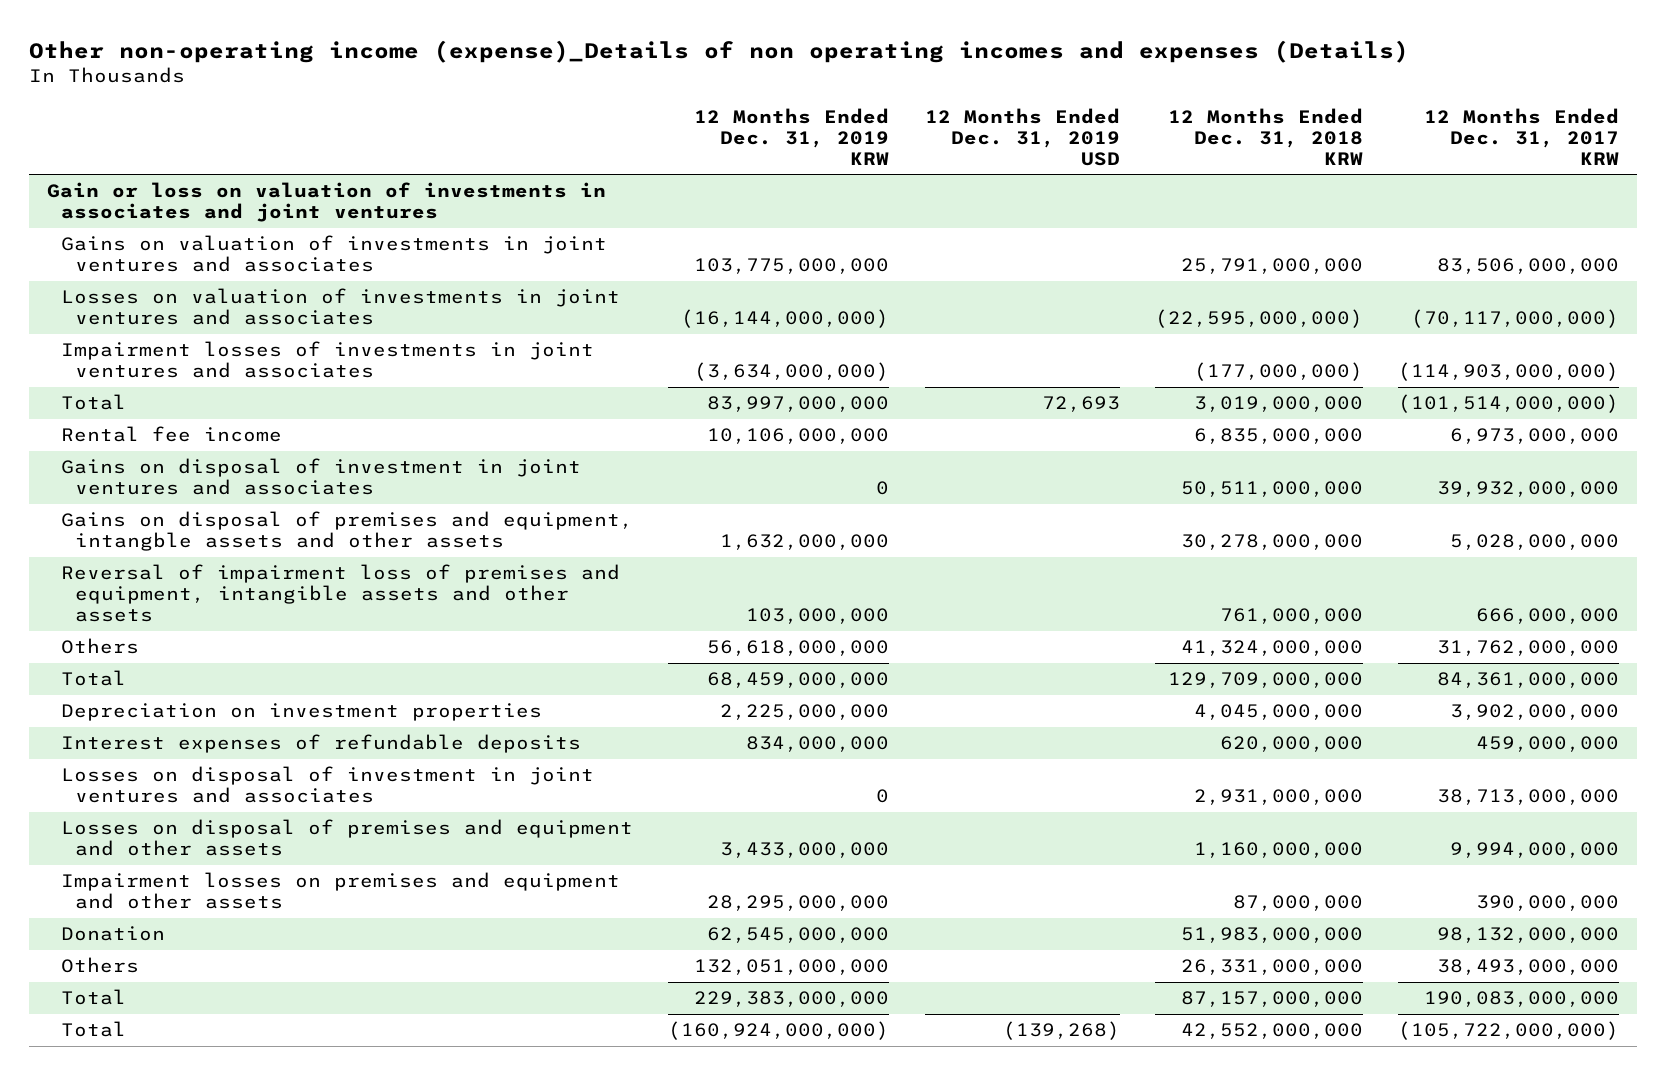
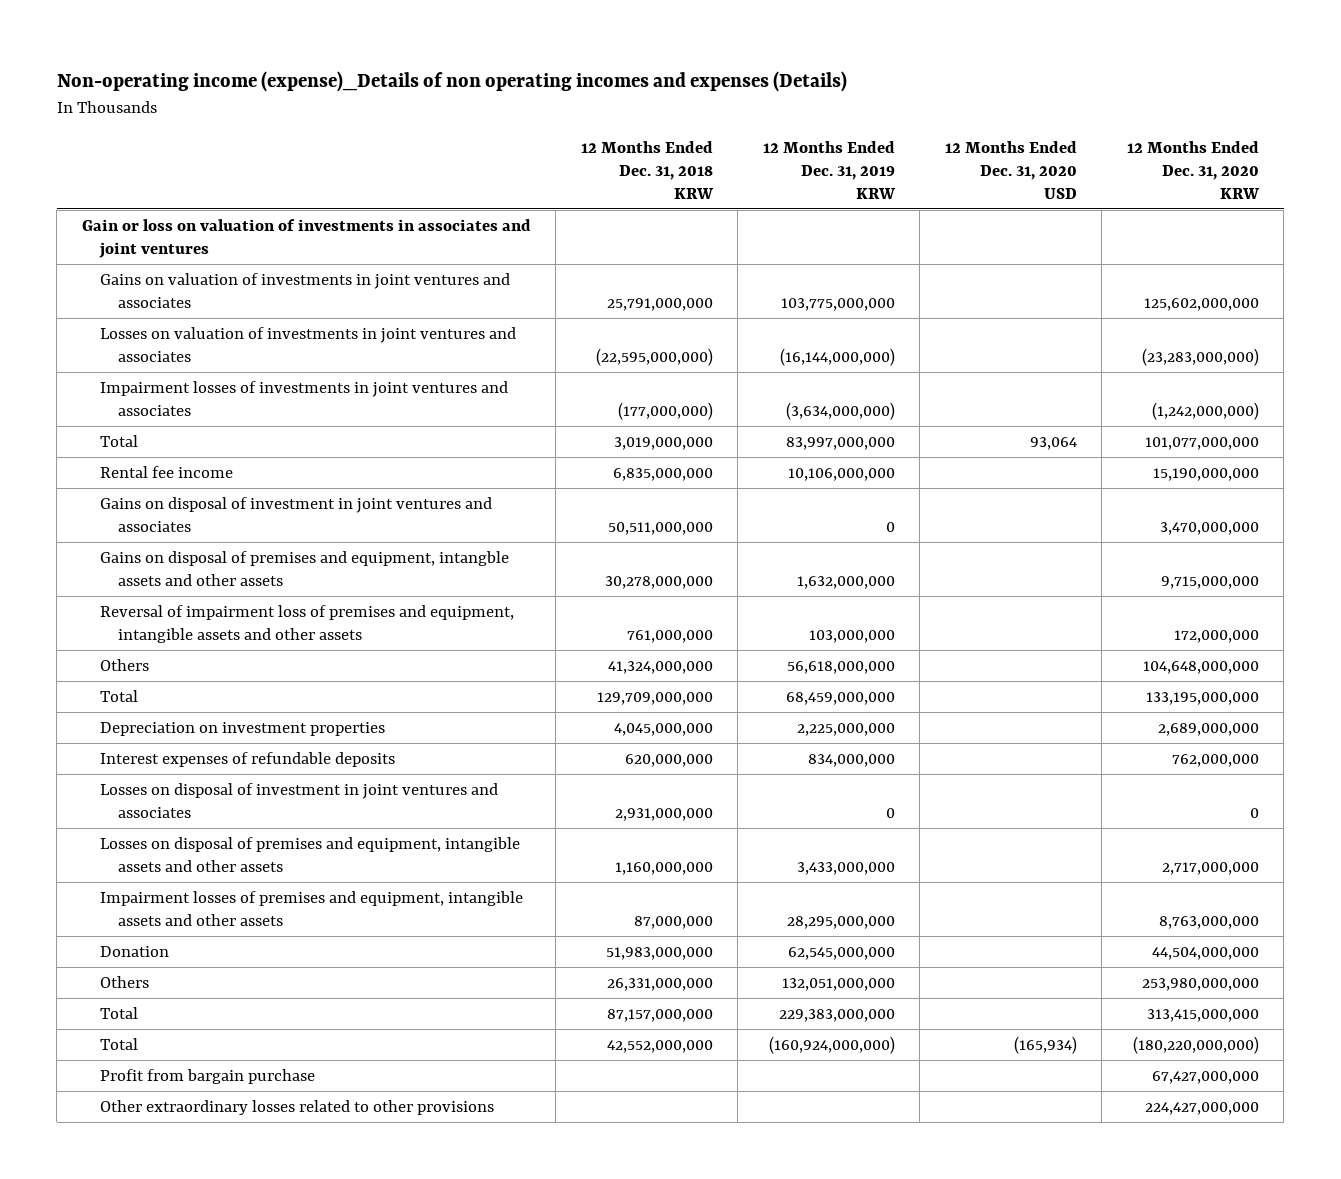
- Other non-operating income (expense)_Details of non operating incomes and expenses (Details)
+ Non-operating income (expense)_Details of non operating incomes and expenses (Details)
- | 12 Months Ended Dec. 31, 2019 KRW | 12 Months Ended Dec. 31, 2019 USD | 12 Months Ended Dec. 31, 2018 KRW | 12 Months Ended Dec. 31, 2017 KRW
+ | 12 Months Ended Dec. 31, 2018 KRW | 12 Months Ended Dec. 31, 2019 KRW | 12 Months Ended Dec. 31, 2020 USD | 12 Months Ended Dec. 31, 2020 KRW
- Losses on disposal of premises and equipment and other assets | 3,433,000,000 | | 1,160,000,000 | 9,994,000,000
- Impairment losses on premises and equipment and other assets | 28,295,000,000 | | 87,000,000 | 390,000,000
+ Losses on disposal of premises and equipment, intangible assets and other assets | 1,160,000,000 | 3,433,000,000 | | 2,717,000,000
+ Impairment losses of premises and equipment, intangible assets and other assets | 87,000,000 | 28,295,000,000 | | 8,763,000,000
+ Profit from bargain purchase | | | | 67,427,000,000
+ Other extraordinary losses related to other provisions | | | | 224,427,000,000

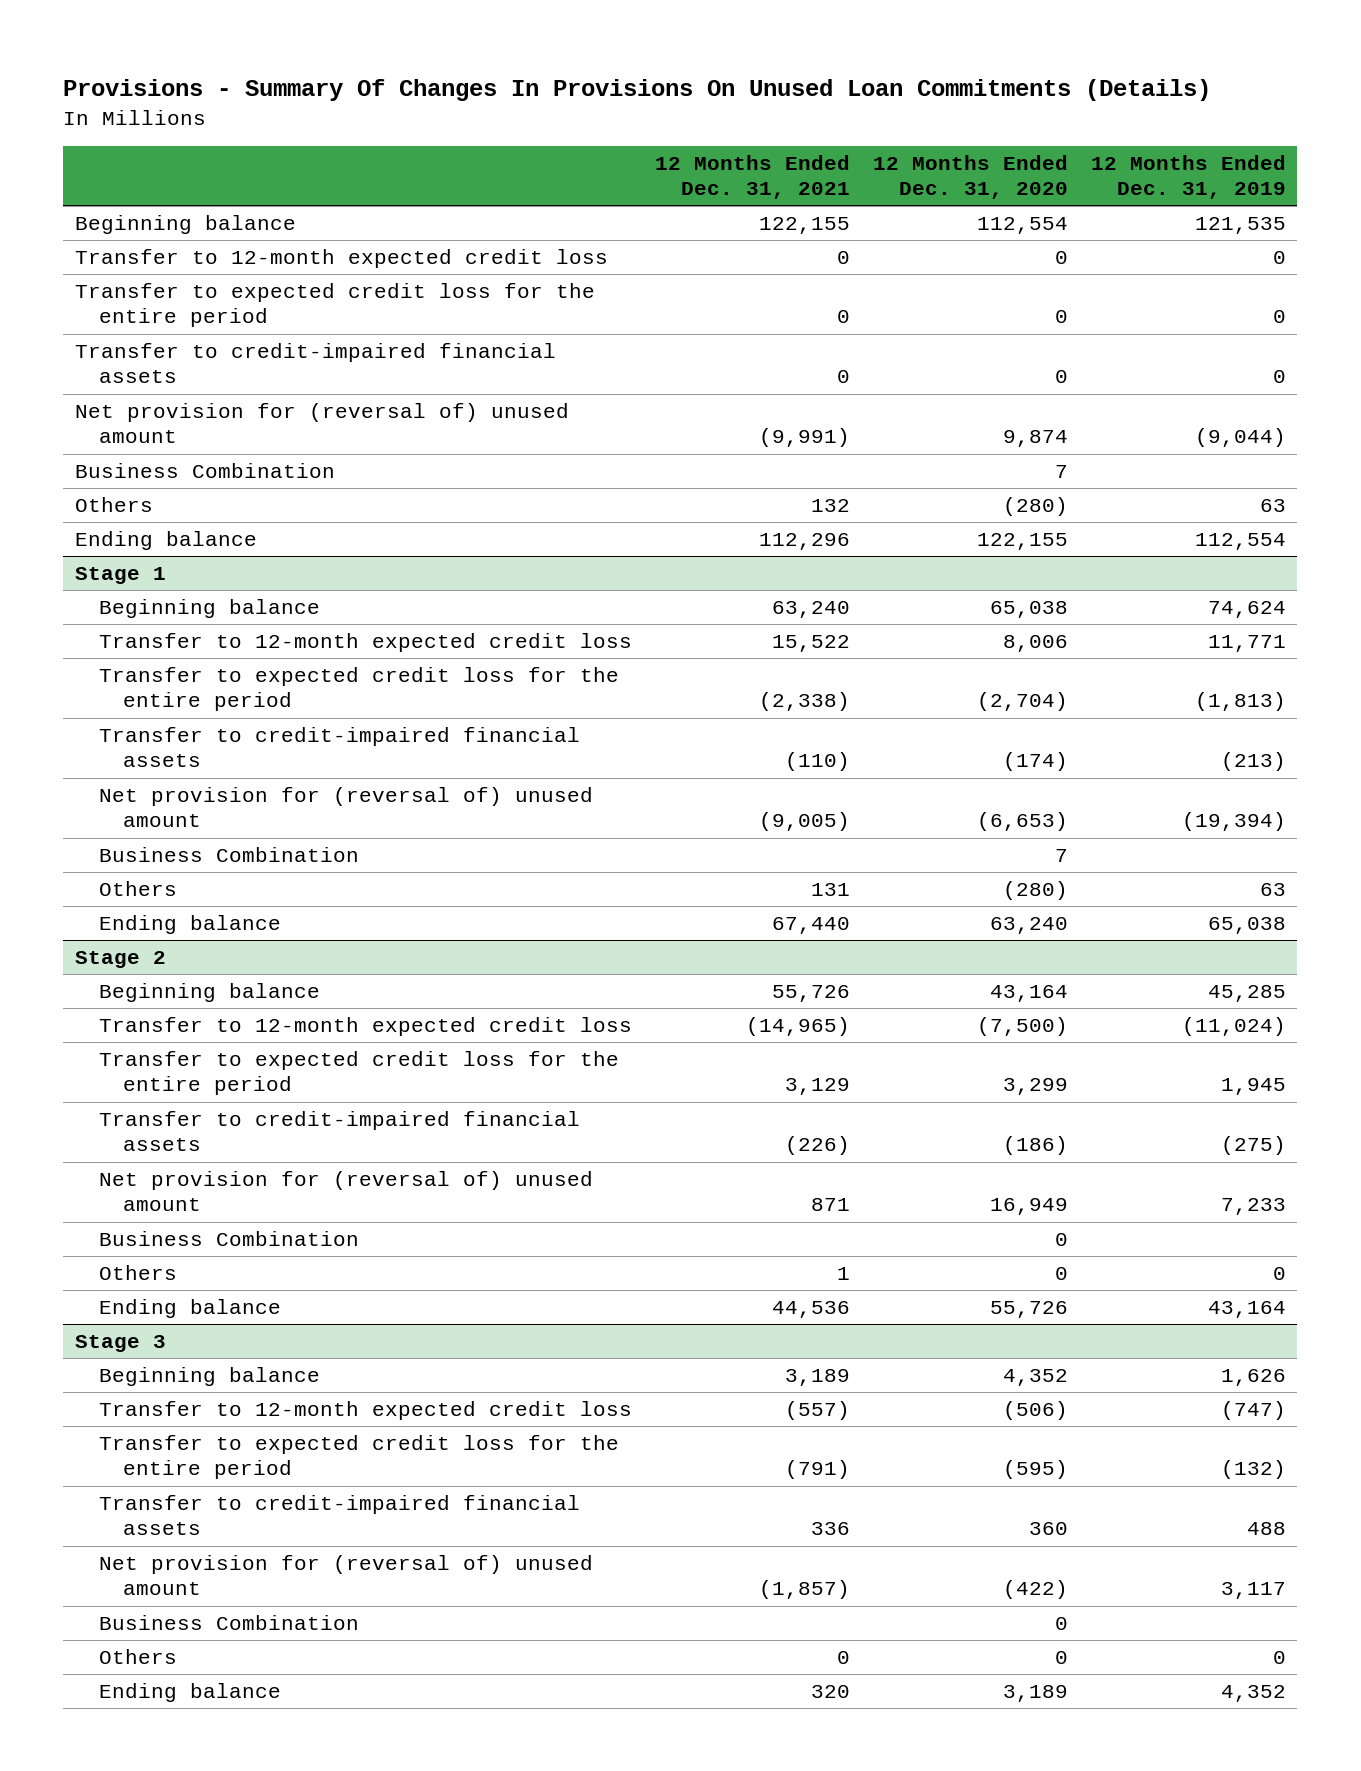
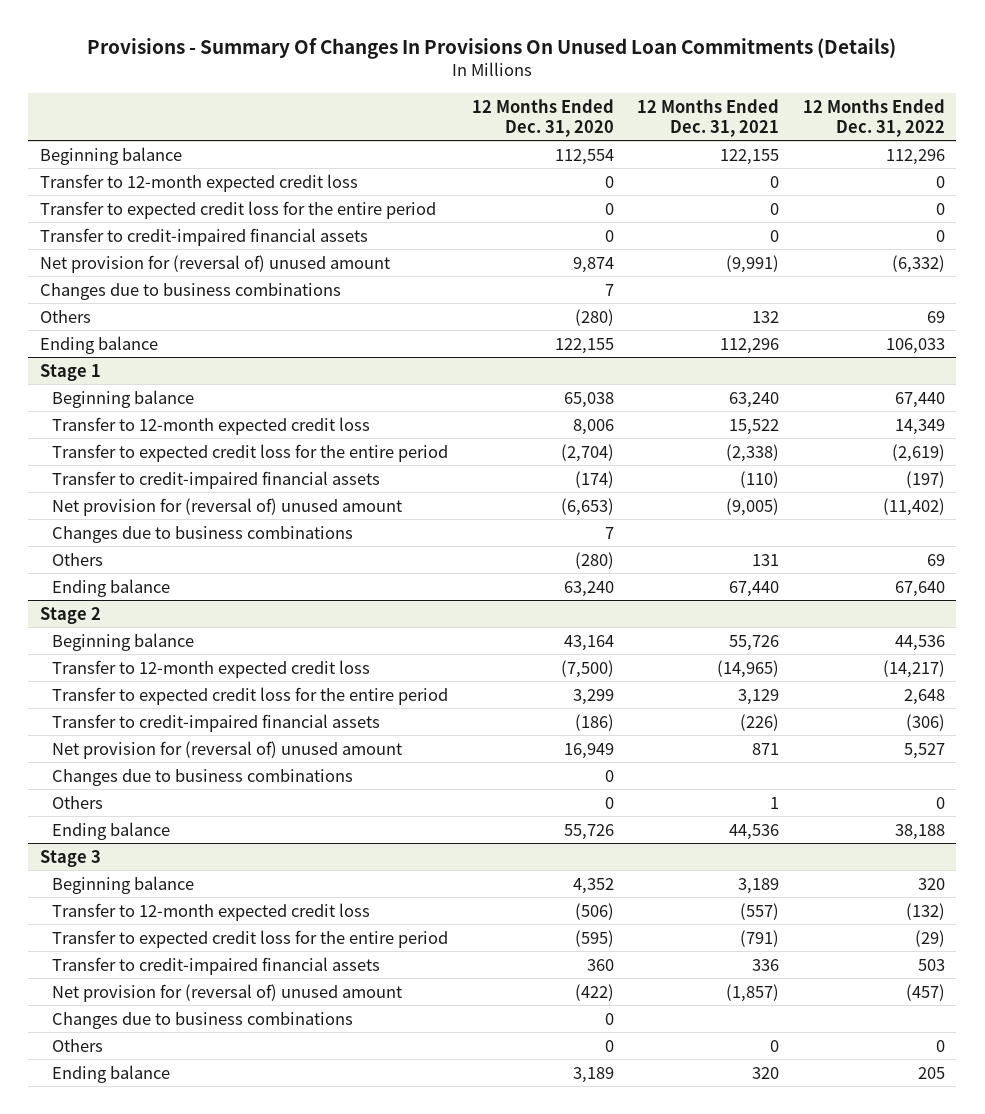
- | 12 Months Ended Dec. 31, 2021 | 12 Months Ended Dec. 31, 2020 | 12 Months Ended Dec. 31, 2019
+ | 12 Months Ended Dec. 31, 2020 | 12 Months Ended Dec. 31, 2021 | 12 Months Ended Dec. 31, 2022
- Business Combination | | 7 |
+ Changes due to business combinations | 7 | |
@ Stage 1
- Business Combination | | 7 |
+ Changes due to business combinations | 7 | |
@ Stage 2
- Business Combination | | 0 |
+ Changes due to business combinations | 0 | |
@ Stage 3
- Business Combination | | 0 |
+ Changes due to business combinations | 0 | |

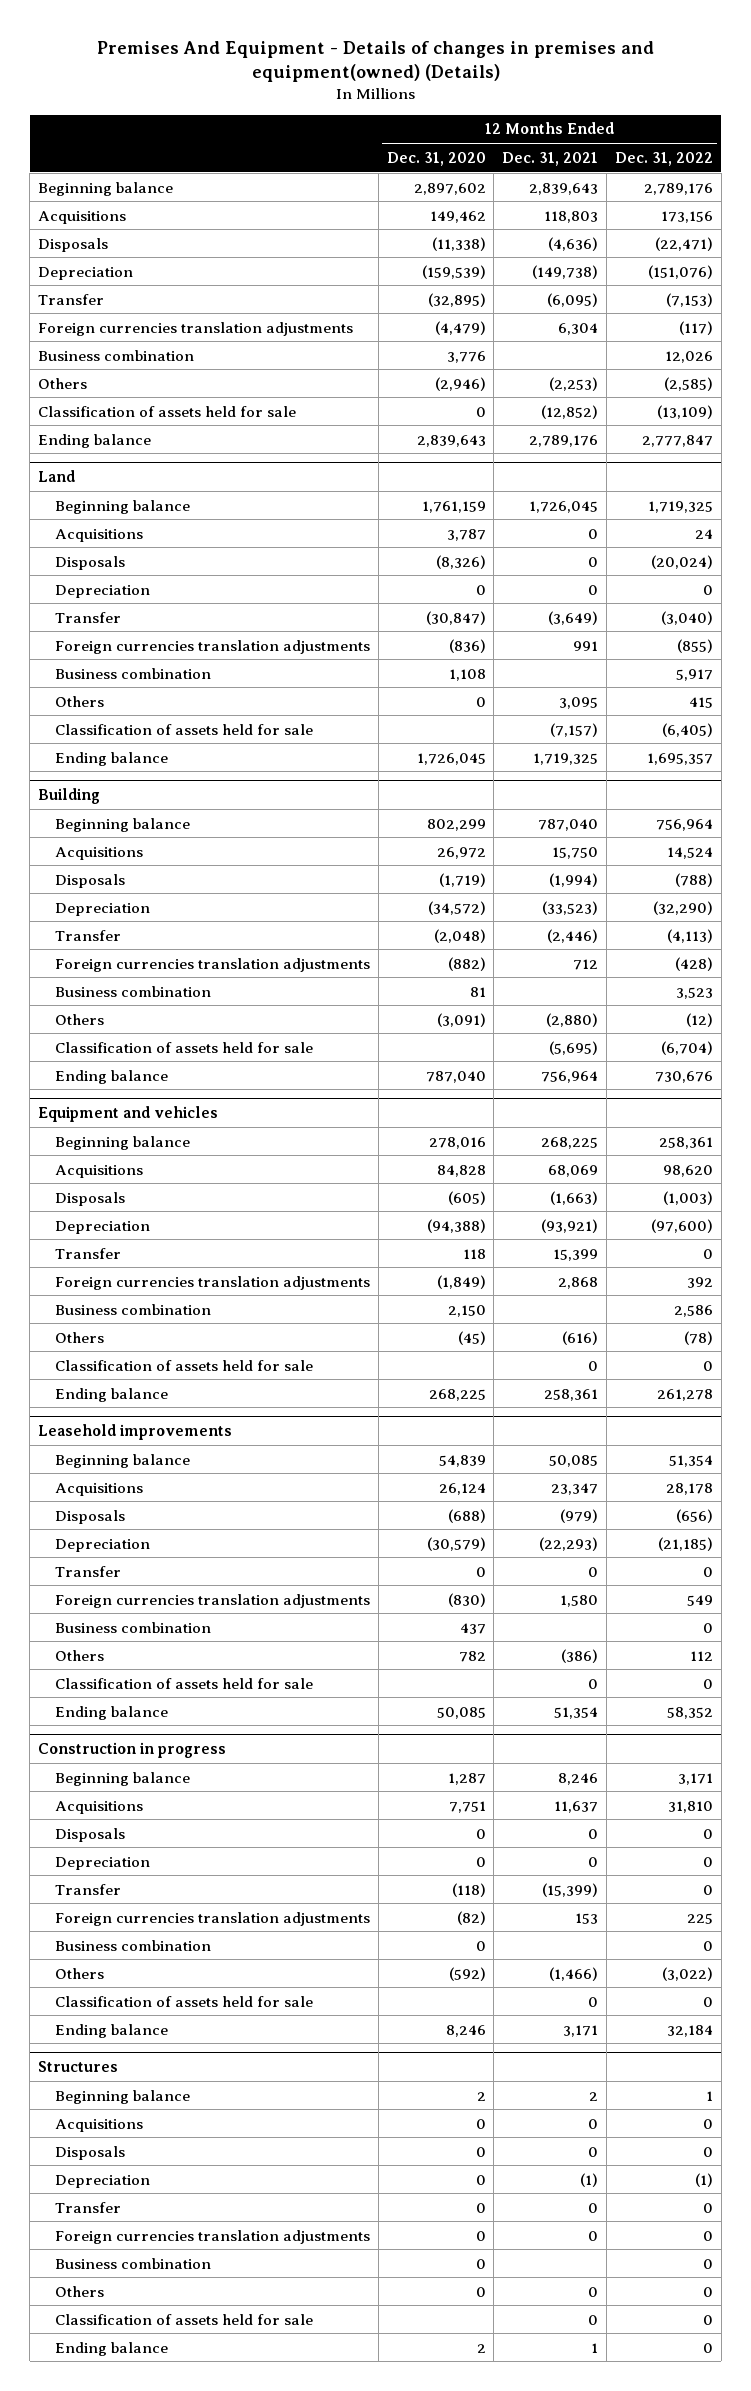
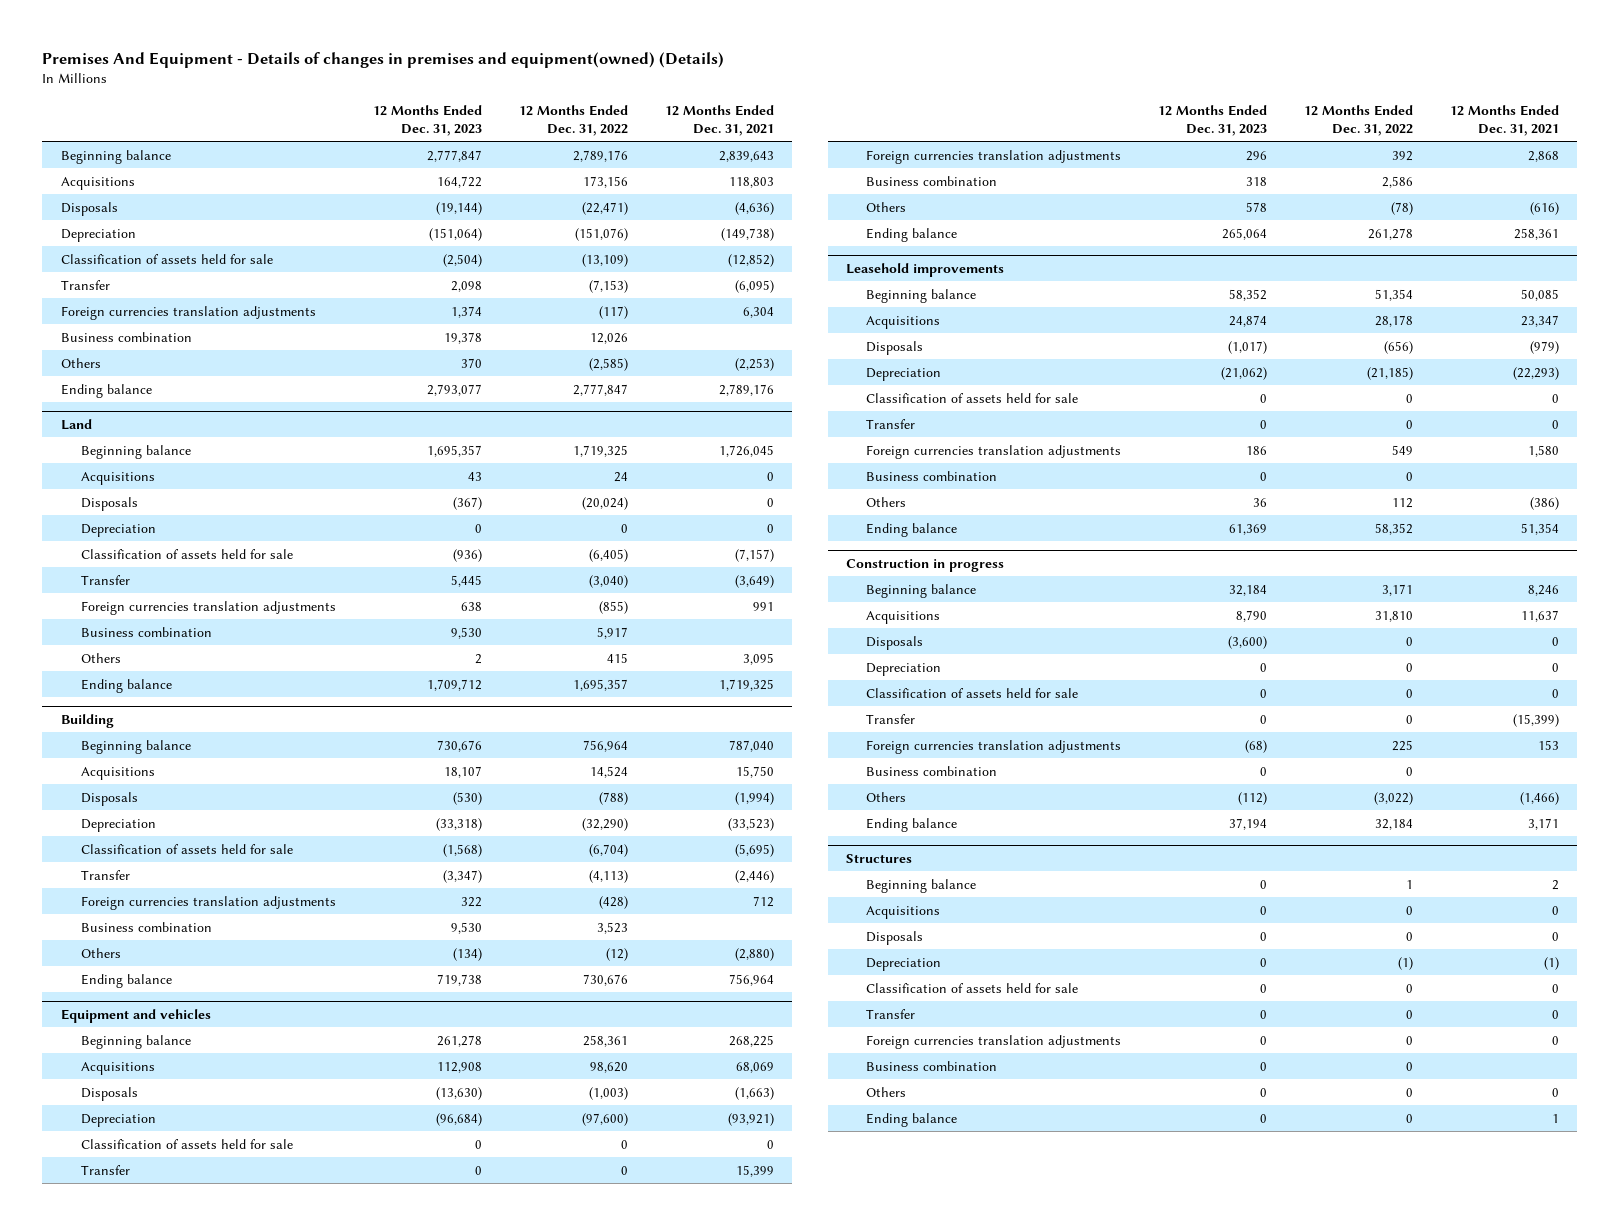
- | 12 Months Ended Dec. 31, 2020 | 12 Months Ended Dec. 31, 2021 | 12 Months Ended Dec. 31, 2022
+ | 12 Months Ended Dec. 31, 2023 | 12 Months Ended Dec. 31, 2022 | 12 Months Ended Dec. 31, 2021
moved up: Classification of assets held for sale | (2,504) | (13,109) | (12,852)
@ Land
moved up: Classification of assets held for sale | (936) | (6,405) | (7,157)
@ Building
moved up: Classification of assets held for sale | (1,568) | (6,704) | (5,695)
@ Equipment and vehicles
moved up: Classification of assets held for sale | 0 | 0 | 0
@ Leasehold improvements
moved up: Classification of assets held for sale | 0 | 0 | 0
@ Construction in progress
moved up: Classification of assets held for sale | 0 | 0 | 0
@ Structures
moved up: Classification of assets held for sale | 0 | 0 | 0

